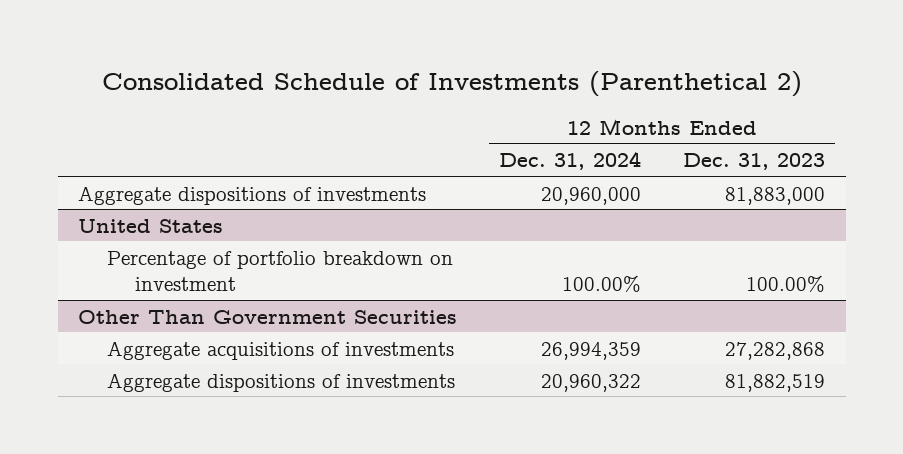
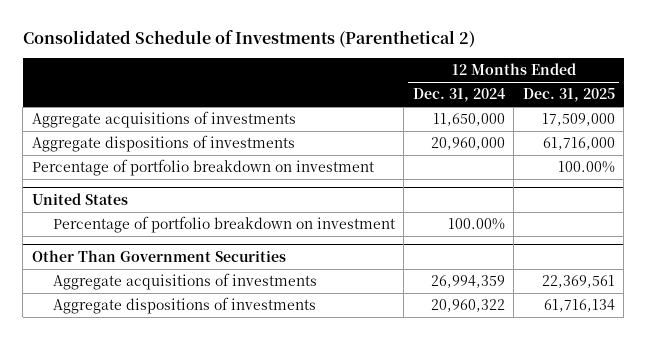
- | 12 Months Ended Dec. 31, 2024 | 12 Months Ended Dec. 31, 2023
+ | 12 Months Ended Dec. 31, 2024 | 12 Months Ended Dec. 31, 2025
+ Aggregate acquisitions of investments | 11,650,000 | 17,509,000
+ Percentage of portfolio breakdown on investment | | 100.00%

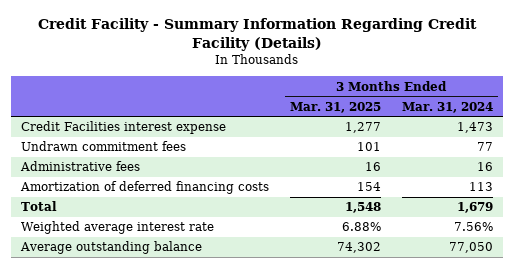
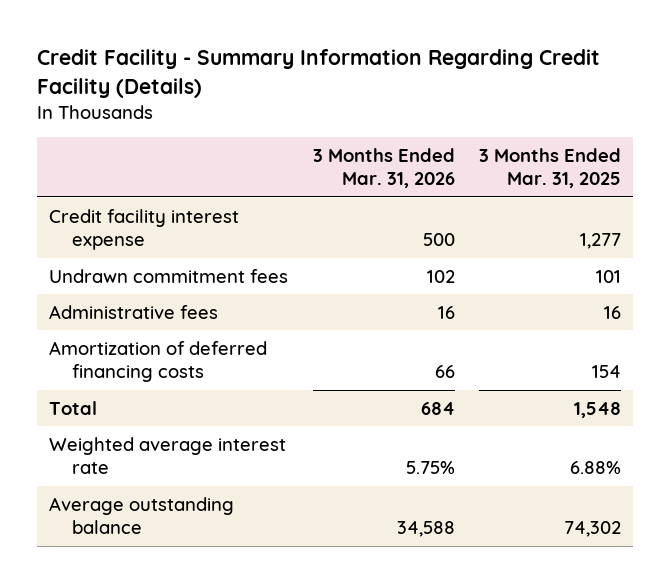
- | 3 Months Ended Mar. 31, 2025 | 3 Months Ended Mar. 31, 2024
+ | 3 Months Ended Mar. 31, 2026 | 3 Months Ended Mar. 31, 2025
- Credit Facilities interest expense | 1,277 | 1,473
+ Credit facility interest expense | 500 | 1,277

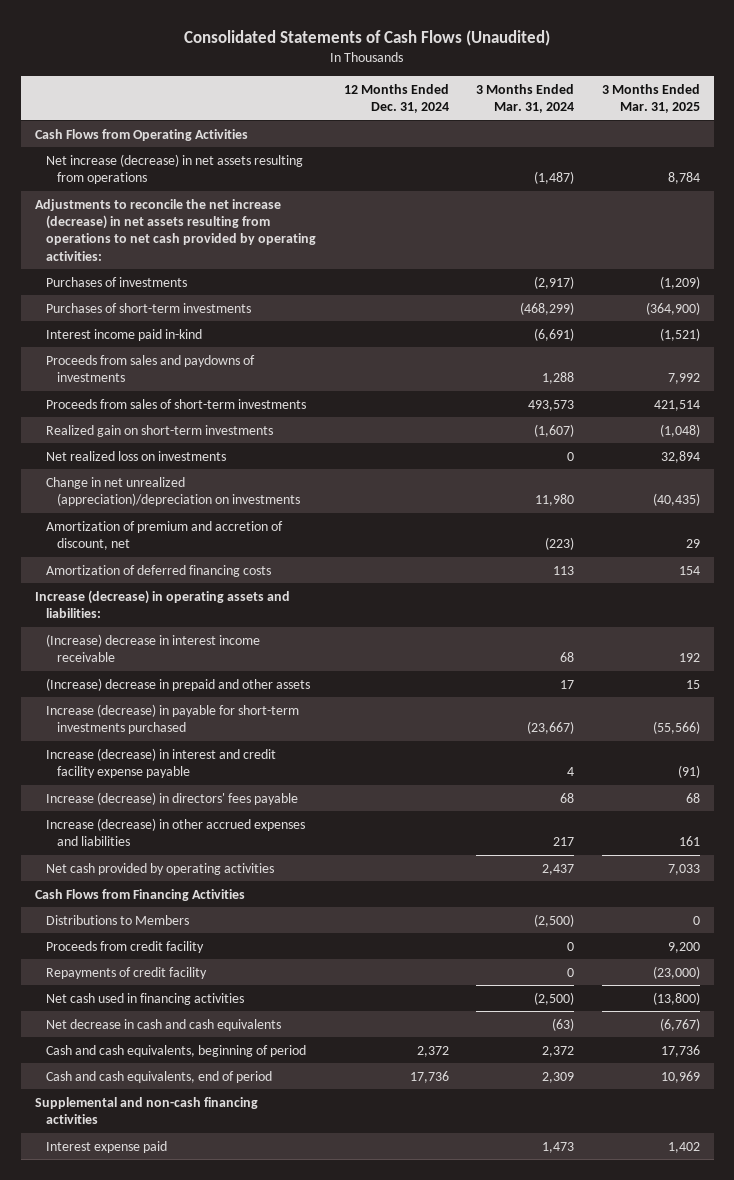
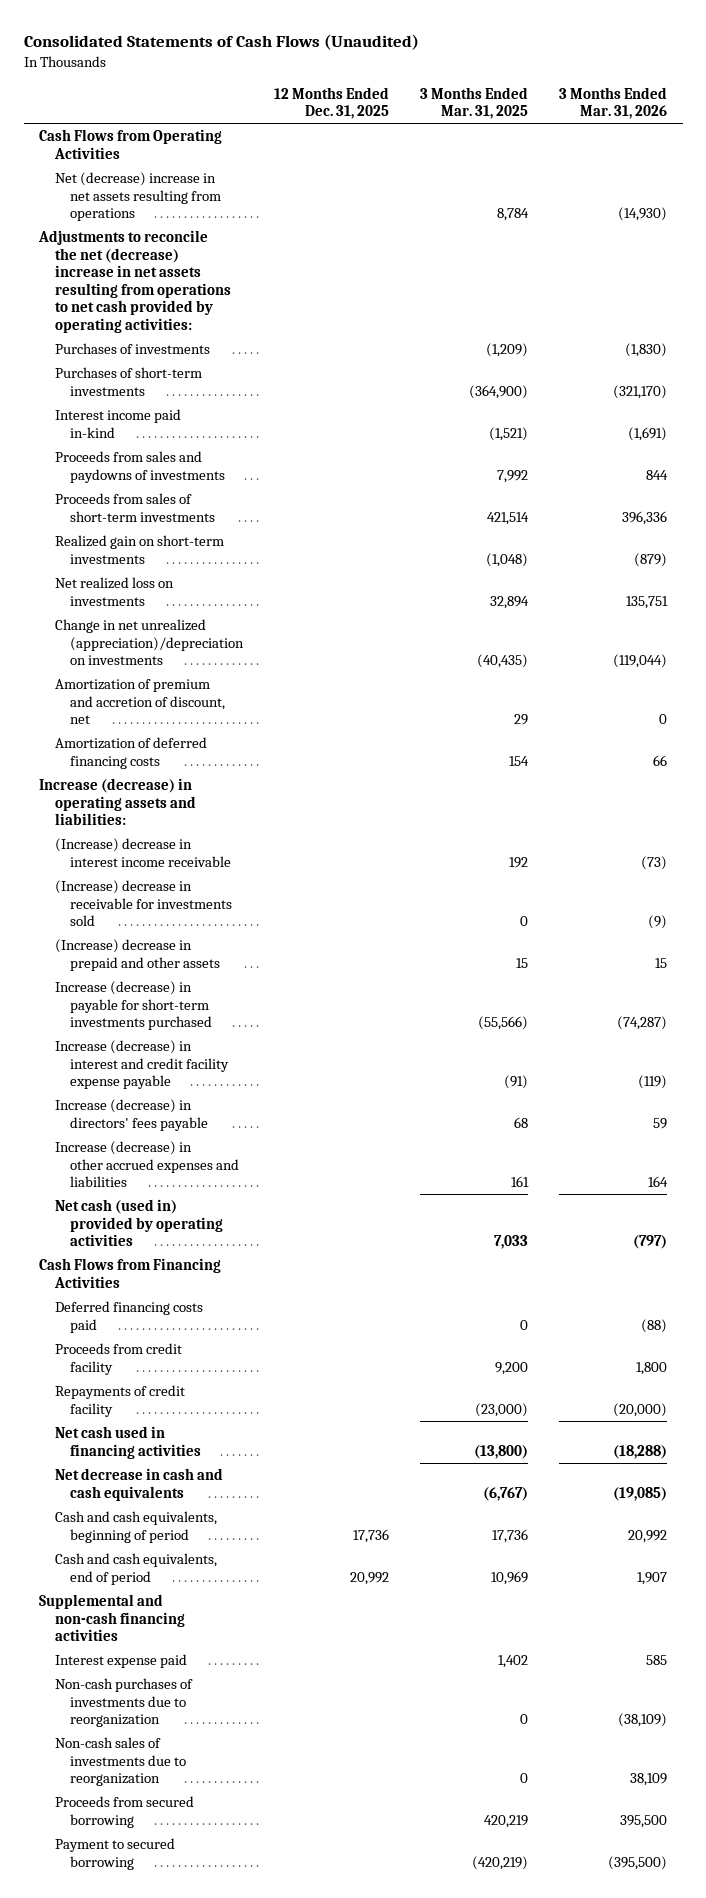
- | 12 Months Ended Dec. 31, 2024 | 3 Months Ended Mar. 31, 2024 | 3 Months Ended Mar. 31, 2025
+ | 12 Months Ended Dec. 31, 2025 | 3 Months Ended Mar. 31, 2025 | 3 Months Ended Mar. 31, 2026
- Net increase (decrease) in net assets resulting from operations | | (1,487) | 8,784
- Adjustments to reconcile the net increase (decrease) in net assets resulting from operations to net cash provided by operating activities:
+ Net (decrease) increase in net assets resulting from operations | | 8,784 | (14,930)
+ Adjustments to reconcile the net (decrease) increase in net assets resulting from operations to net cash provided by operating activities:
+ (Increase) decrease in receivable for investments sold | | 0 | (9)
- Net cash provided by operating activities | | 2,437 | 7,033
+ Net cash (used in) provided by operating activities | | 7,033 | (797)
- Distributions to Members | | (2,500) | 0
+ Deferred financing costs paid | | 0 | (88)
+ Non-cash purchases of investments due to reorganization | | 0 | (38,109)
+ Non-cash sales of investments due to reorganization | | 0 | 38,109
+ Proceeds from secured borrowing | | 420,219 | 395,500
+ Payment to secured borrowing | | (420,219) | (395,500)

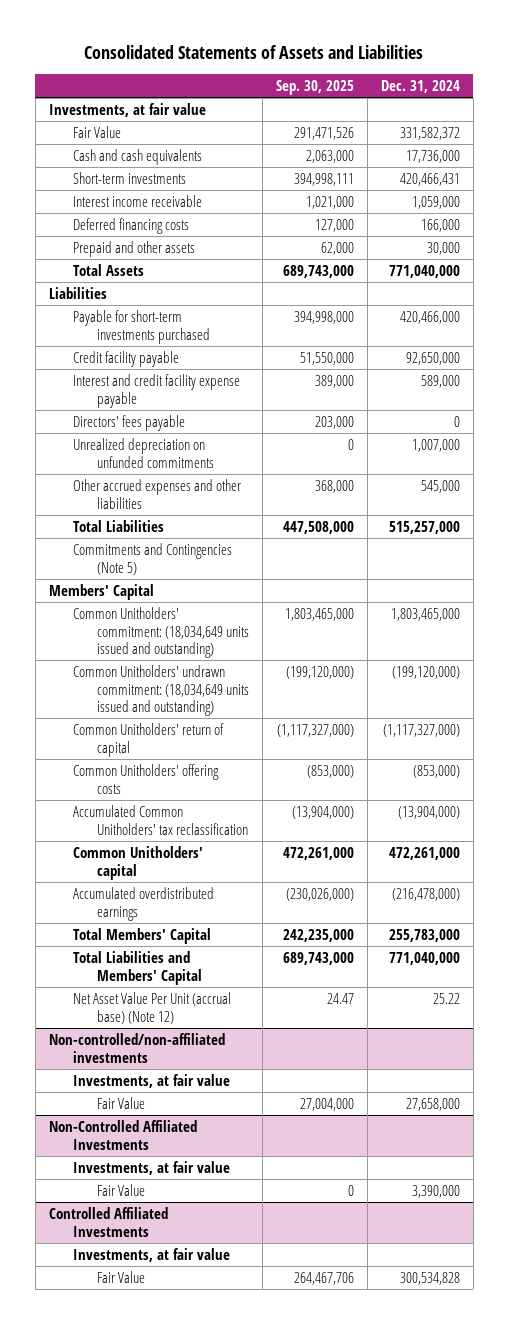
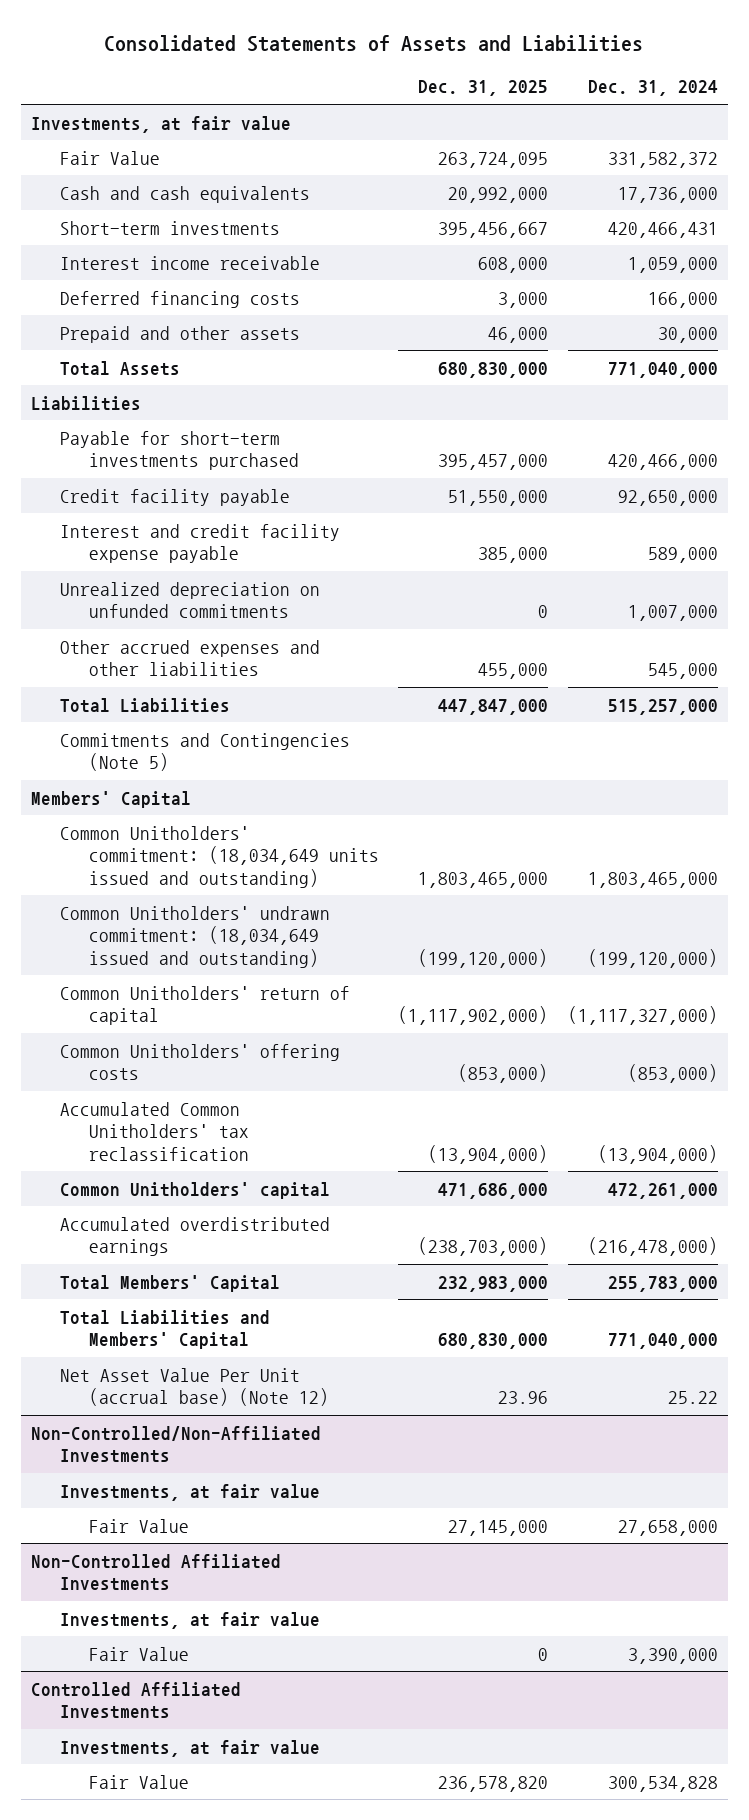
- | Sep. 30, 2025 | Dec. 31, 2024
+ | Dec. 31, 2025 | Dec. 31, 2024
- Directors' fees payable | 203,000 | 0
- Common Unitholders' undrawn commitment: (18,034,649 units issued and outstanding) | (199,120,000) | (199,120,000)
+ Common Unitholders' undrawn commitment: (18,034,649 issued and outstanding) | (199,120,000) | (199,120,000)
- Non-controlled/non-affiliated investments
+ Non-Controlled/Non-Affiliated Investments

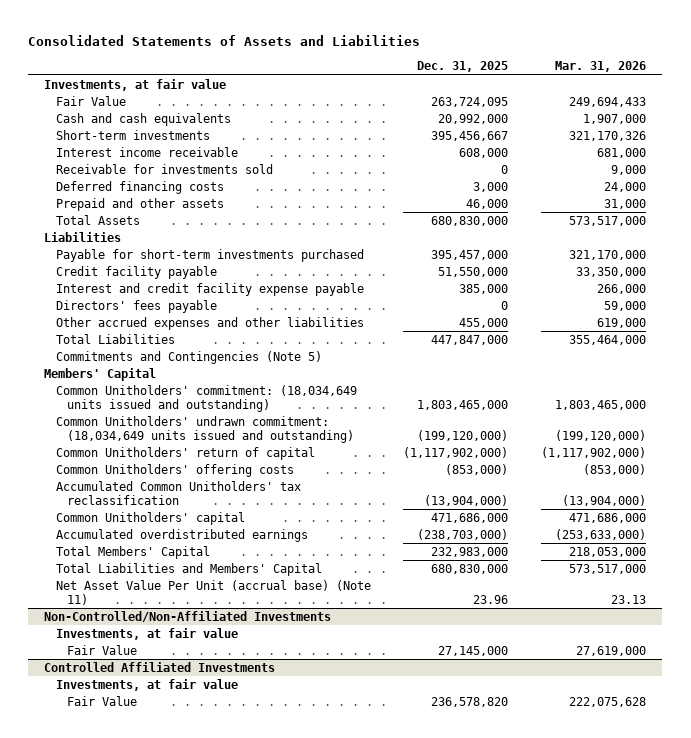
- | Dec. 31, 2025 | Dec. 31, 2024
+ | Dec. 31, 2025 | Mar. 31, 2026
+ Receivable for investments sold | 0 | 9,000
- Unrealized depreciation on unfunded commitments | 0 | 1,007,000
+ Directors' fees payable | 0 | 59,000
- Common Unitholders' undrawn commitment: (18,034,649 issued and outstanding) | (199,120,000) | (199,120,000)
+ Common Unitholders' undrawn commitment: (18,034,649 units issued and outstanding) | (199,120,000) | (199,120,000)
- Net Asset Value Per Unit (accrual base) (Note 12) | 23.96 | 25.22
+ Net Asset Value Per Unit (accrual base) (Note 11) | 23.96 | 23.13
- Non-Controlled Affiliated Investments
- Investments, at fair value
- Fair Value | 0 | 3,390,000

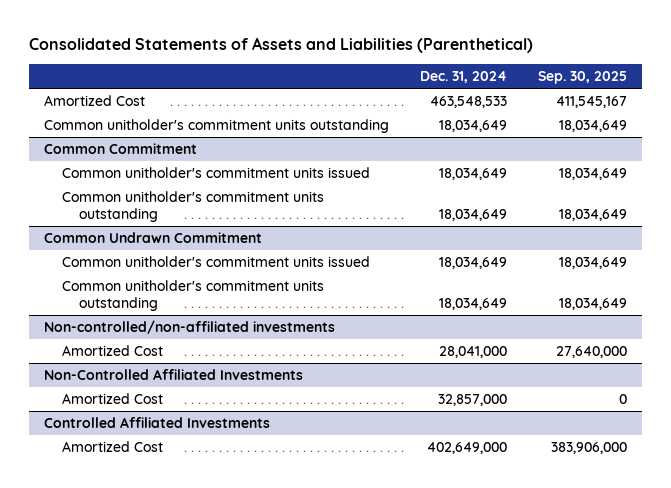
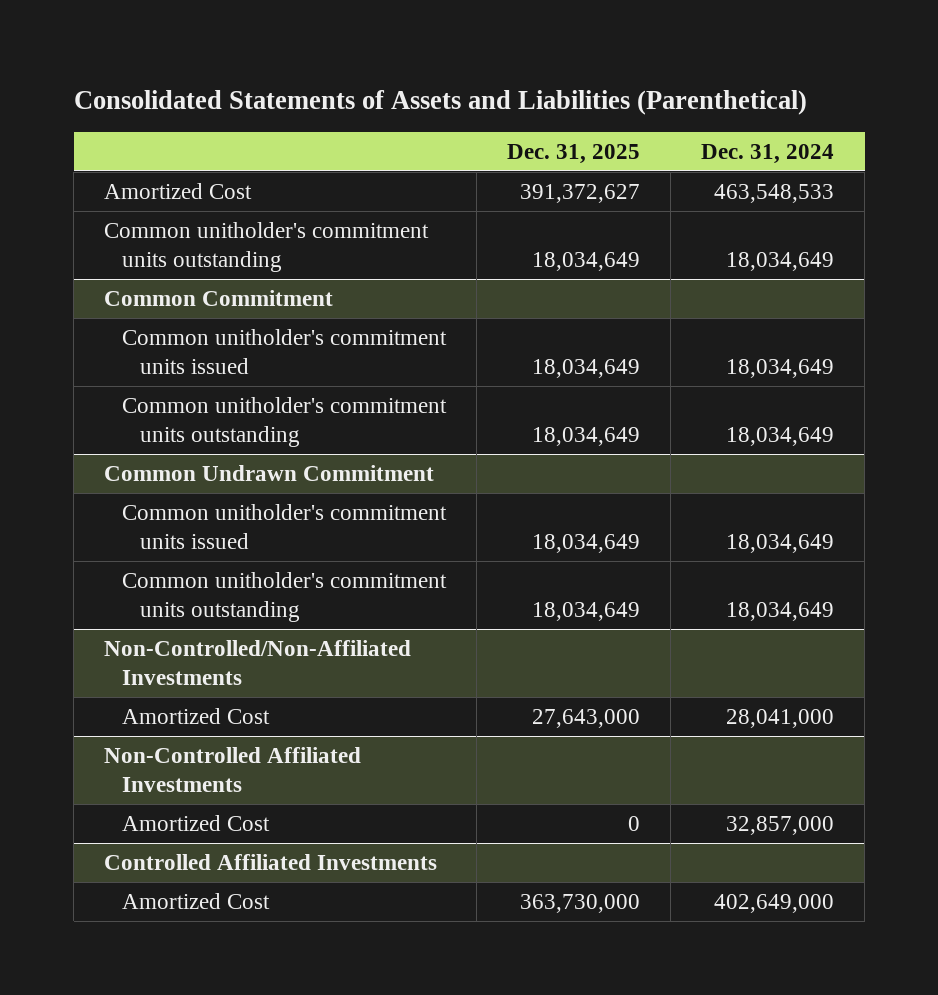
- | Dec. 31, 2024 | Sep. 30, 2025
+ | Dec. 31, 2025 | Dec. 31, 2024
- Non-controlled/non-affiliated investments
+ Non-Controlled/Non-Affiliated Investments

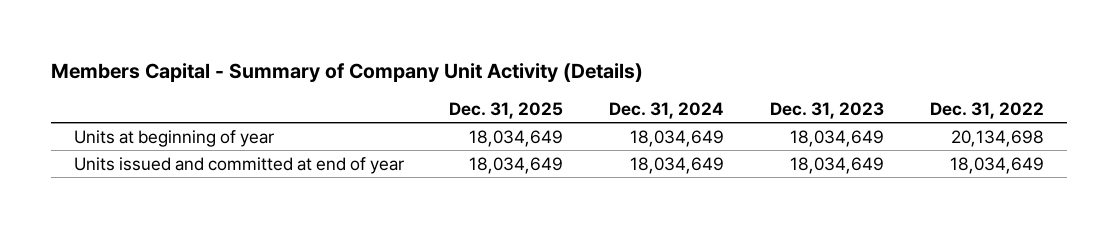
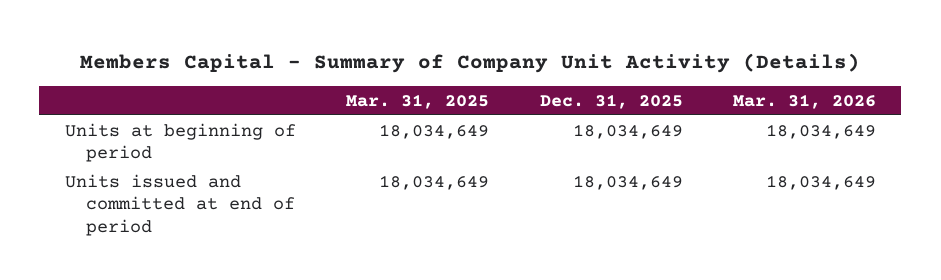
- | Dec. 31, 2025 | Dec. 31, 2024 | Dec. 31, 2023 | Dec. 31, 2022
+ | Mar. 31, 2025 | Dec. 31, 2025 | Mar. 31, 2026
- Units at beginning of year | 18,034,649 | 18,034,649 | 18,034,649 | 20,134,698
- Units issued and committed at end of year | 18,034,649 | 18,034,649 | 18,034,649 | 18,034,649
+ Units at beginning of period | 18,034,649 | 18,034,649 | 18,034,649
+ Units issued and committed at end of period | 18,034,649 | 18,034,649 | 18,034,649

